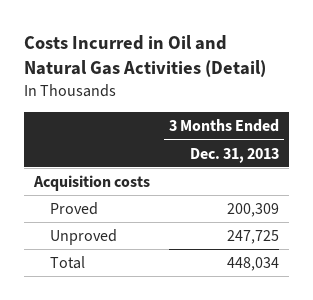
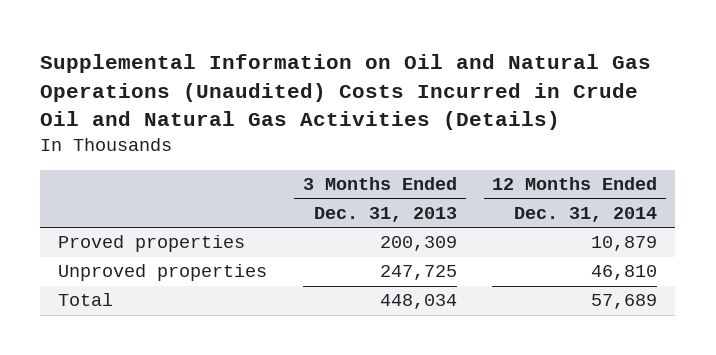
- Costs Incurred in Oil and Natural Gas Activities (Detail)
+ Supplemental Information on Oil and Natural Gas Operations (Unaudited) Costs Incurred in Crude Oil and Natural Gas Activities (Details)
- | 3 Months Ended Dec. 31, 2013
+ | 3 Months Ended Dec. 31, 2013 | 12 Months Ended Dec. 31, 2014
- Acquisition costs
- Proved | 200,309
- Unproved | 247,725
+ Proved properties | 200,309 | 10,879
+ Unproved properties | 247,725 | 46,810

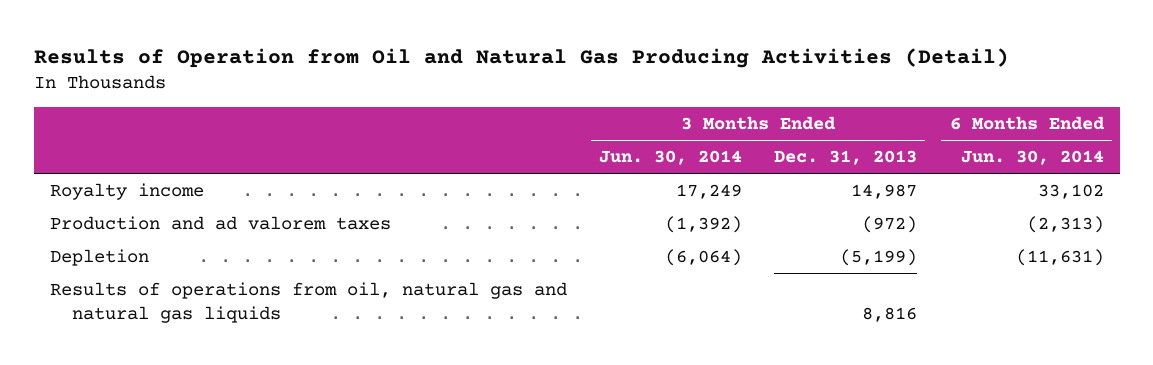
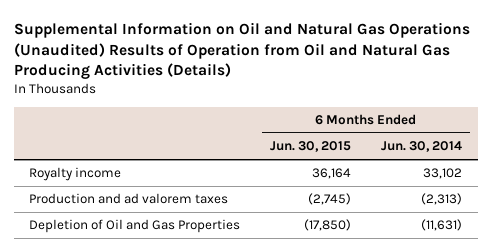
- Results of Operation from Oil and Natural Gas Producing Activities (Detail)
+ Supplemental Information on Oil and Natural Gas Operations (Unaudited) Results of Operation from Oil and Natural Gas Producing Activities (Details)
- | 3 Months Ended Jun. 30, 2014 | 3 Months Ended Dec. 31, 2013 | 6 Months Ended Jun. 30, 2014
+ | 6 Months Ended Jun. 30, 2015 | 6 Months Ended Jun. 30, 2014
- Depletion | (6,064) | (5,199) | (11,631)
- Results of operations from oil, natural gas and natural gas liquids | | 8,816 |
+ Depletion of Oil and Gas Properties | (17,850) | (11,631)

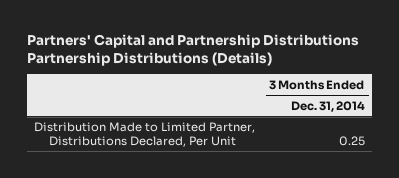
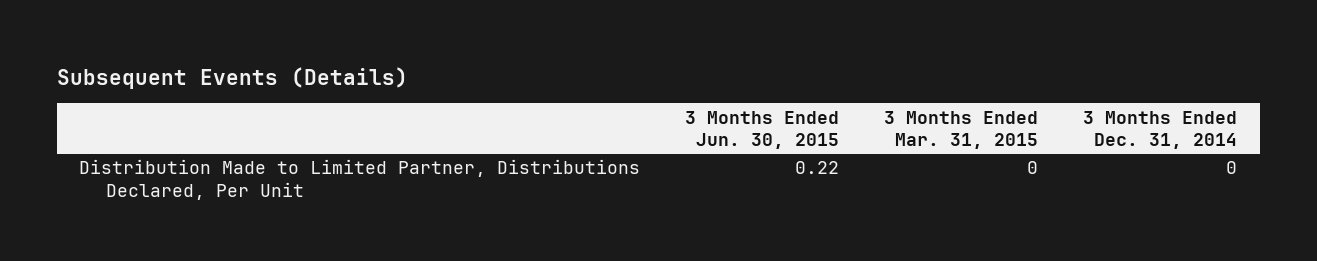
- Partners' Capital and Partnership Distributions Partnership Distributions (Details)
+ Subsequent Events (Details)
- | 3 Months Ended Dec. 31, 2014
+ | 3 Months Ended Jun. 30, 2015 | 3 Months Ended Mar. 31, 2015 | 3 Months Ended Dec. 31, 2014
- Distribution Made to Limited Partner, Distributions Declared, Per Unit | 0.25
+ Distribution Made to Limited Partner, Distributions Declared, Per Unit | 0.22 | 0 | 0

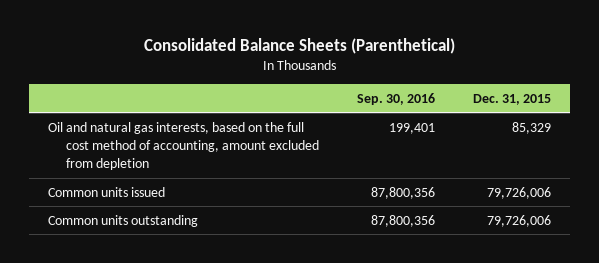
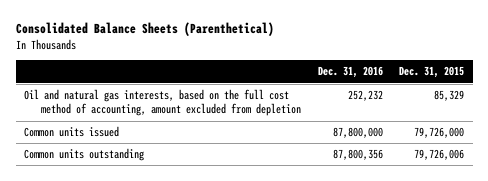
- | Sep. 30, 2016 | Dec. 31, 2015
+ | Dec. 31, 2016 | Dec. 31, 2015
- Common units issued | 87,800,356 | 79,726,006
+ Common units issued | 87,800,000 | 79,726,000

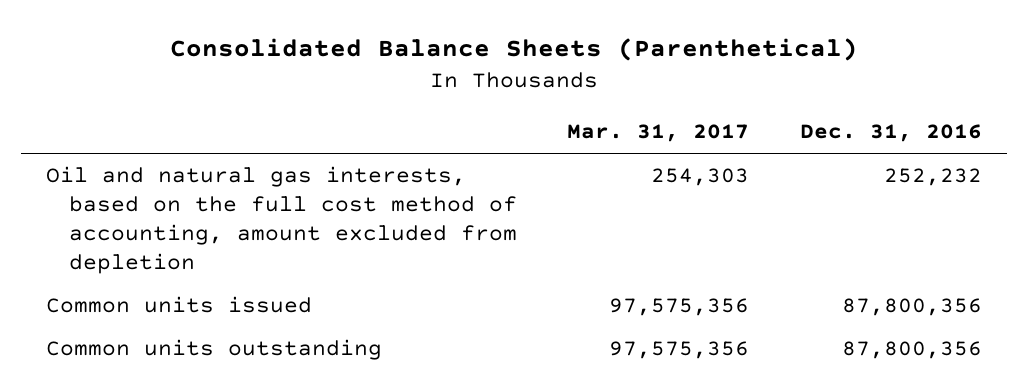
- | Dec. 31, 2016 | Dec. 31, 2015
+ | Mar. 31, 2017 | Dec. 31, 2016
- Common units issued | 87,800,000 | 79,726,000
+ Common units issued | 97,575,356 | 87,800,356

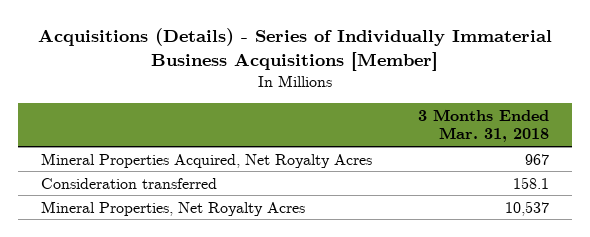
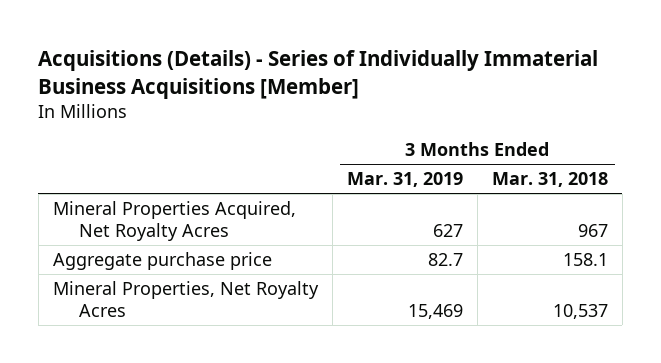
- | 3 Months Ended Mar. 31, 2018
+ | 3 Months Ended Mar. 31, 2019 | 3 Months Ended Mar. 31, 2018
- Consideration transferred | 158.1
+ Aggregate purchase price | 82.7 | 158.1

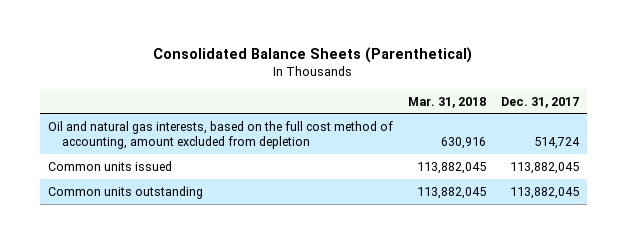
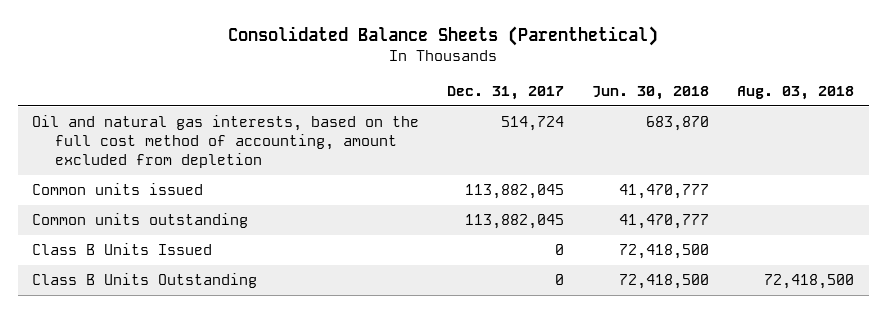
- | Mar. 31, 2018 | Dec. 31, 2017
+ | Dec. 31, 2017 | Jun. 30, 2018 | Aug. 03, 2018
+ Class B Units Issued | 0 | 72,418,500 |
+ Class B Units Outstanding | 0 | 72,418,500 | 72,418,500

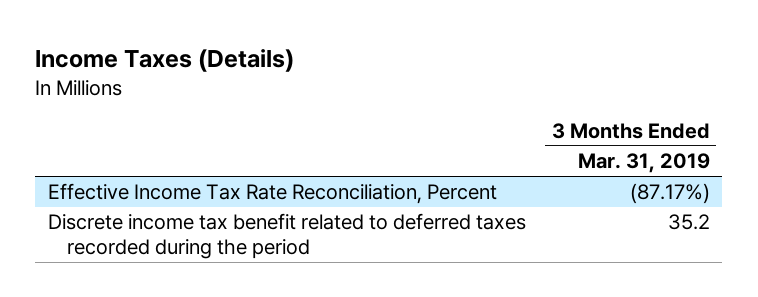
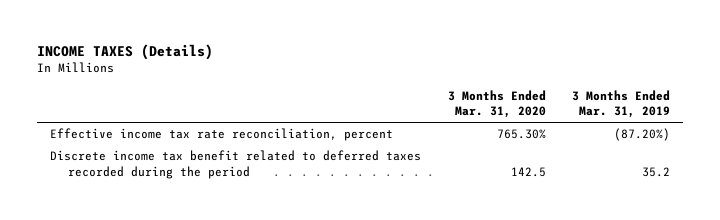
- Income Taxes (Details)
+ INCOME TAXES (Details)
- | 3 Months Ended Mar. 31, 2019
+ | 3 Months Ended Mar. 31, 2020 | 3 Months Ended Mar. 31, 2019
- Effective Income Tax Rate Reconciliation, Percent | (87.17%)
+ Effective income tax rate reconciliation, percent | 765.30% | (87.20%)

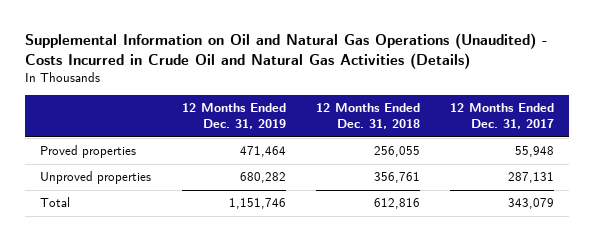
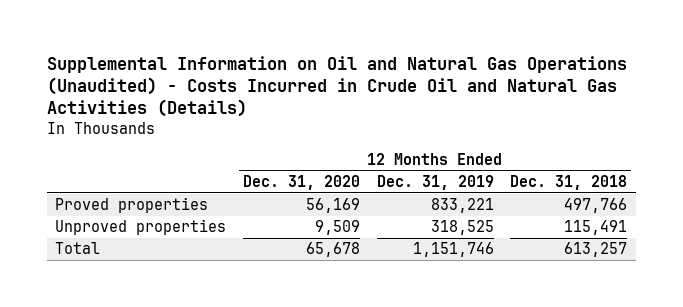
- | 12 Months Ended Dec. 31, 2019 | 12 Months Ended Dec. 31, 2018 | 12 Months Ended Dec. 31, 2017
+ | 12 Months Ended Dec. 31, 2020 | 12 Months Ended Dec. 31, 2019 | 12 Months Ended Dec. 31, 2018
- Proved properties | 471,464 | 256,055 | 55,948
- Unproved properties | 680,282 | 356,761 | 287,131
- Total | 1,151,746 | 612,816 | 343,079
+ Proved properties | 56,169 | 833,221 | 497,766
+ Unproved properties | 9,509 | 318,525 | 115,491
+ Total | 65,678 | 1,151,746 | 613,257

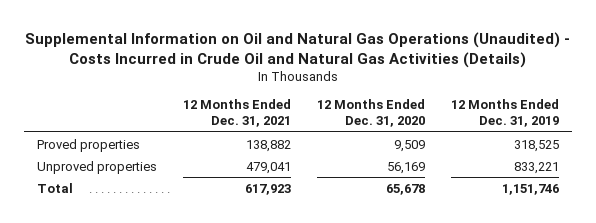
- | 12 Months Ended Dec. 31, 2020 | 12 Months Ended Dec. 31, 2019 | 12 Months Ended Dec. 31, 2018
+ | 12 Months Ended Dec. 31, 2021 | 12 Months Ended Dec. 31, 2020 | 12 Months Ended Dec. 31, 2019
- Proved properties | 56,169 | 833,221 | 497,766
- Unproved properties | 9,509 | 318,525 | 115,491
+ Proved properties | 138,882 | 9,509 | 318,525
+ Unproved properties | 479,041 | 56,169 | 833,221

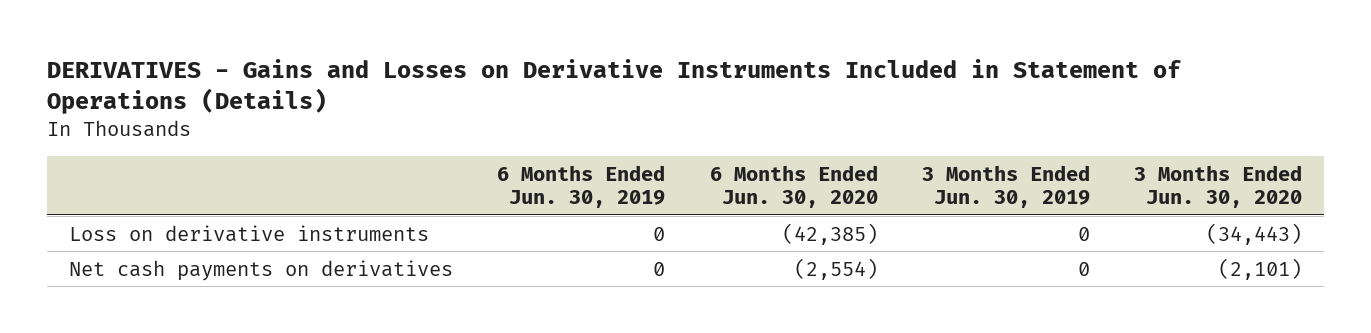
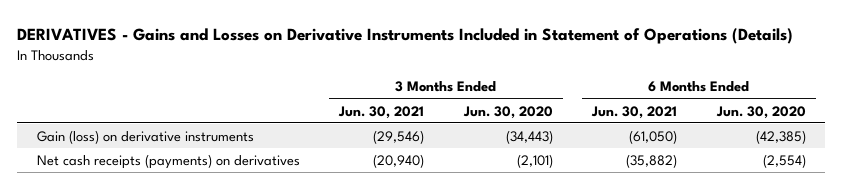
- | 6 Months Ended Jun. 30, 2019 | 6 Months Ended Jun. 30, 2020 | 3 Months Ended Jun. 30, 2019 | 3 Months Ended Jun. 30, 2020
+ | 3 Months Ended Jun. 30, 2021 | 3 Months Ended Jun. 30, 2020 | 6 Months Ended Jun. 30, 2021 | 6 Months Ended Jun. 30, 2020
- Loss on derivative instruments | 0 | (42,385) | 0 | (34,443)
- Net cash payments on derivatives | 0 | (2,554) | 0 | (2,101)
+ Gain (loss) on derivative instruments | (29,546) | (34,443) | (61,050) | (42,385)
+ Net cash receipts (payments) on derivatives | (20,940) | (2,101) | (35,882) | (2,554)

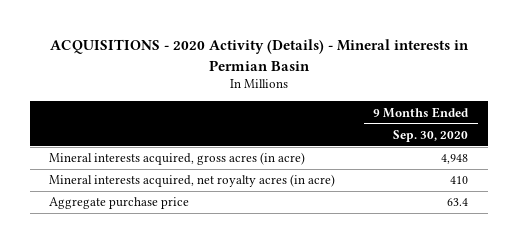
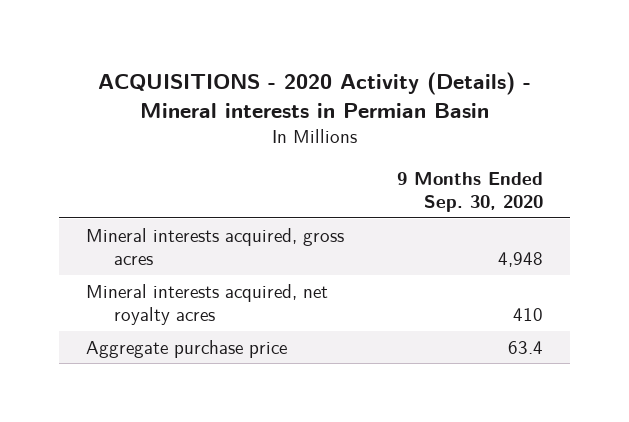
- Mineral interests acquired, gross acres (in acre) | 4,948
- Mineral interests acquired, net royalty acres (in acre) | 410
+ Mineral interests acquired, gross acres | 4,948
+ Mineral interests acquired, net royalty acres | 410

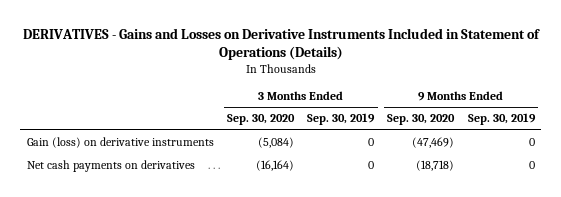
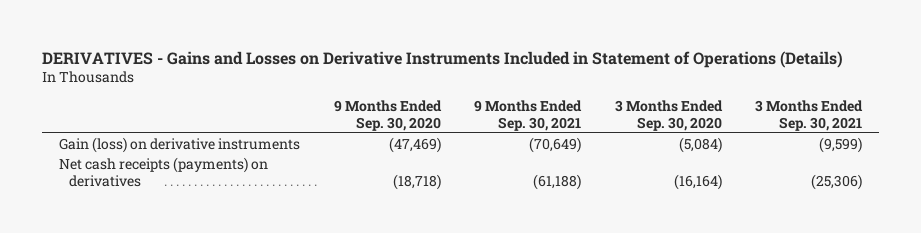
- | 3 Months Ended Sep. 30, 2020 | 3 Months Ended Sep. 30, 2019 | 9 Months Ended Sep. 30, 2020 | 9 Months Ended Sep. 30, 2019
+ | 9 Months Ended Sep. 30, 2020 | 9 Months Ended Sep. 30, 2021 | 3 Months Ended Sep. 30, 2020 | 3 Months Ended Sep. 30, 2021
- Net cash payments on derivatives | (16,164) | 0 | (18,718) | 0
+ Net cash receipts (payments) on derivatives | (18,718) | (61,188) | (16,164) | (25,306)

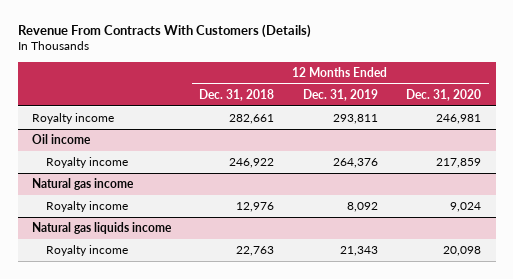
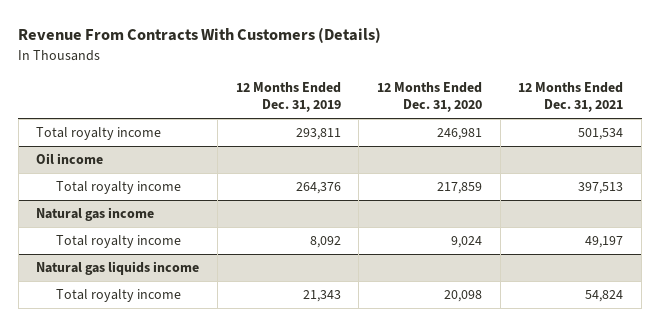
- | 12 Months Ended Dec. 31, 2018 | 12 Months Ended Dec. 31, 2019 | 12 Months Ended Dec. 31, 2020
+ | 12 Months Ended Dec. 31, 2019 | 12 Months Ended Dec. 31, 2020 | 12 Months Ended Dec. 31, 2021
- Royalty income | 282,661 | 293,811 | 246,981
+ Total royalty income | 293,811 | 246,981 | 501,534
@ Oil income
- Royalty income | 246,922 | 264,376 | 217,859
+ Total royalty income | 264,376 | 217,859 | 397,513
@ Natural gas income
- Royalty income | 12,976 | 8,092 | 9,024
+ Total royalty income | 8,092 | 9,024 | 49,197
@ Natural gas liquids income
- Royalty income | 22,763 | 21,343 | 20,098
+ Total royalty income | 21,343 | 20,098 | 54,824

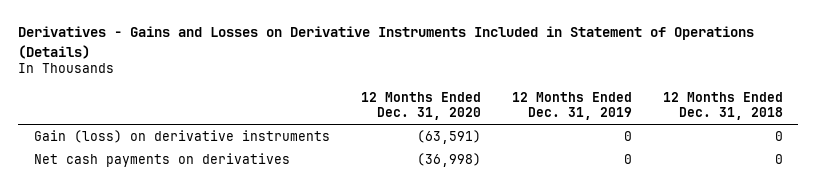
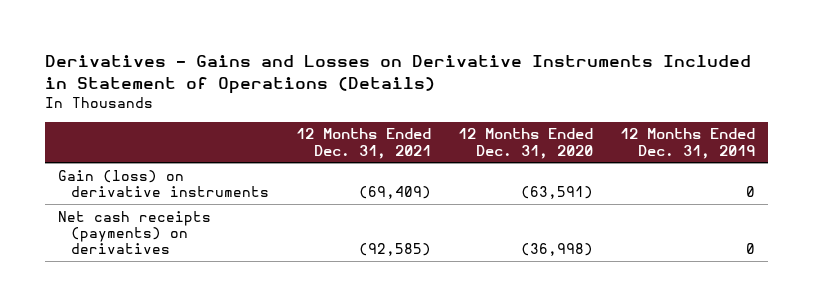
- | 12 Months Ended Dec. 31, 2020 | 12 Months Ended Dec. 31, 2019 | 12 Months Ended Dec. 31, 2018
+ | 12 Months Ended Dec. 31, 2021 | 12 Months Ended Dec. 31, 2020 | 12 Months Ended Dec. 31, 2019
- Net cash payments on derivatives | (36,998) | 0 | 0
+ Net cash receipts (payments) on derivatives | (92,585) | (36,998) | 0

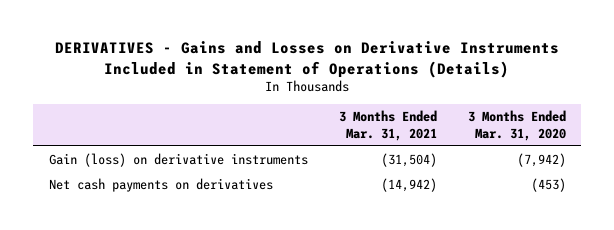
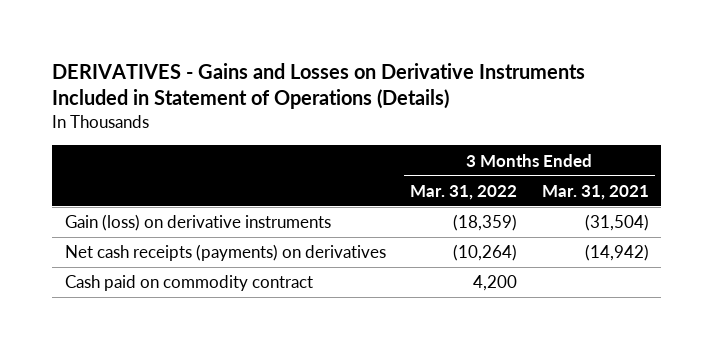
- | 3 Months Ended Mar. 31, 2021 | 3 Months Ended Mar. 31, 2020
+ | 3 Months Ended Mar. 31, 2022 | 3 Months Ended Mar. 31, 2021
- Net cash payments on derivatives | (14,942) | (453)
+ Net cash receipts (payments) on derivatives | (10,264) | (14,942)
+ Cash paid on commodity contract | 4,200 |

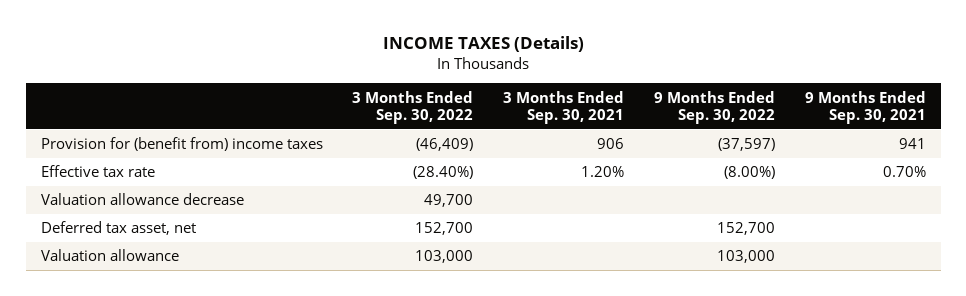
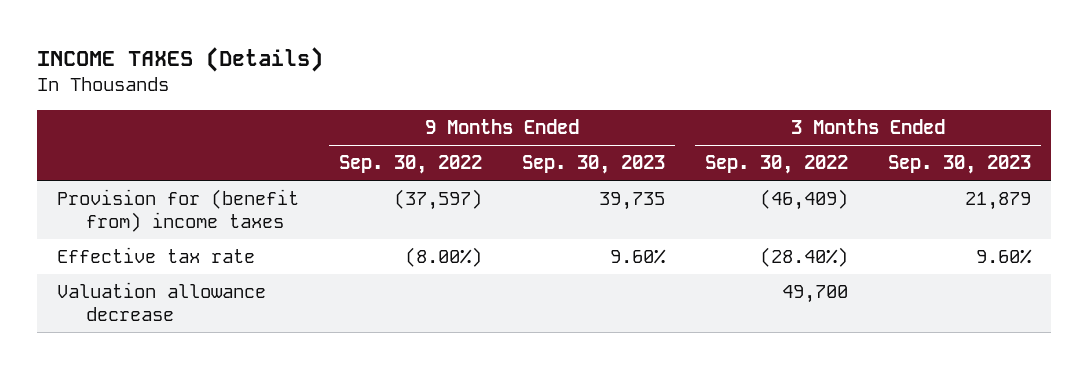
- | 3 Months Ended Sep. 30, 2022 | 3 Months Ended Sep. 30, 2021 | 9 Months Ended Sep. 30, 2022 | 9 Months Ended Sep. 30, 2021
+ | 9 Months Ended Sep. 30, 2022 | 9 Months Ended Sep. 30, 2023 | 3 Months Ended Sep. 30, 2022 | 3 Months Ended Sep. 30, 2023
- Deferred tax asset, net | 152,700 | | 152,700 |
- Valuation allowance | 103,000 | | 103,000 |

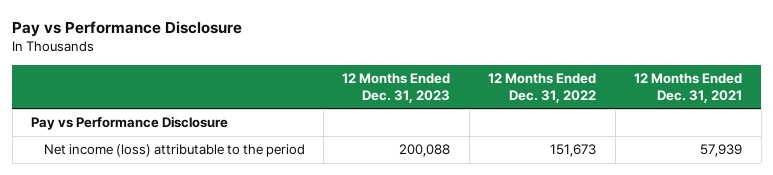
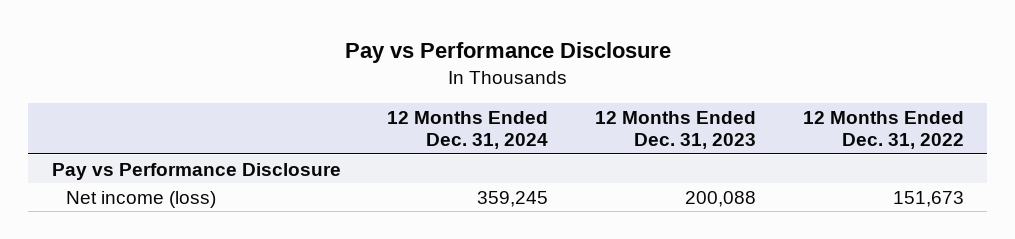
- | 12 Months Ended Dec. 31, 2023 | 12 Months Ended Dec. 31, 2022 | 12 Months Ended Dec. 31, 2021
+ | 12 Months Ended Dec. 31, 2024 | 12 Months Ended Dec. 31, 2023 | 12 Months Ended Dec. 31, 2022
- Net income (loss) attributable to the period | 200,088 | 151,673 | 57,939
+ Net income (loss) | 359,245 | 200,088 | 151,673

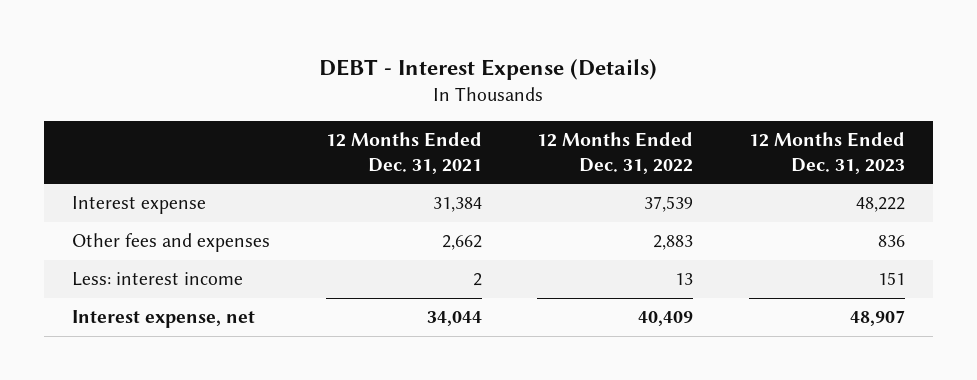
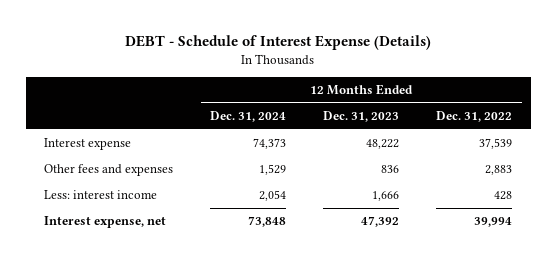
- DEBT - Interest Expense (Details)
+ DEBT - Schedule of Interest Expense (Details)
- | 12 Months Ended Dec. 31, 2021 | 12 Months Ended Dec. 31, 2022 | 12 Months Ended Dec. 31, 2023
+ | 12 Months Ended Dec. 31, 2024 | 12 Months Ended Dec. 31, 2023 | 12 Months Ended Dec. 31, 2022
- Less: interest income | 2 | 13 | 151
- Interest expense, net | 34,044 | 40,409 | 48,907
+ Less: interest income | 2,054 | 1,666 | 428
+ Interest expense, net | 73,848 | 47,392 | 39,994

